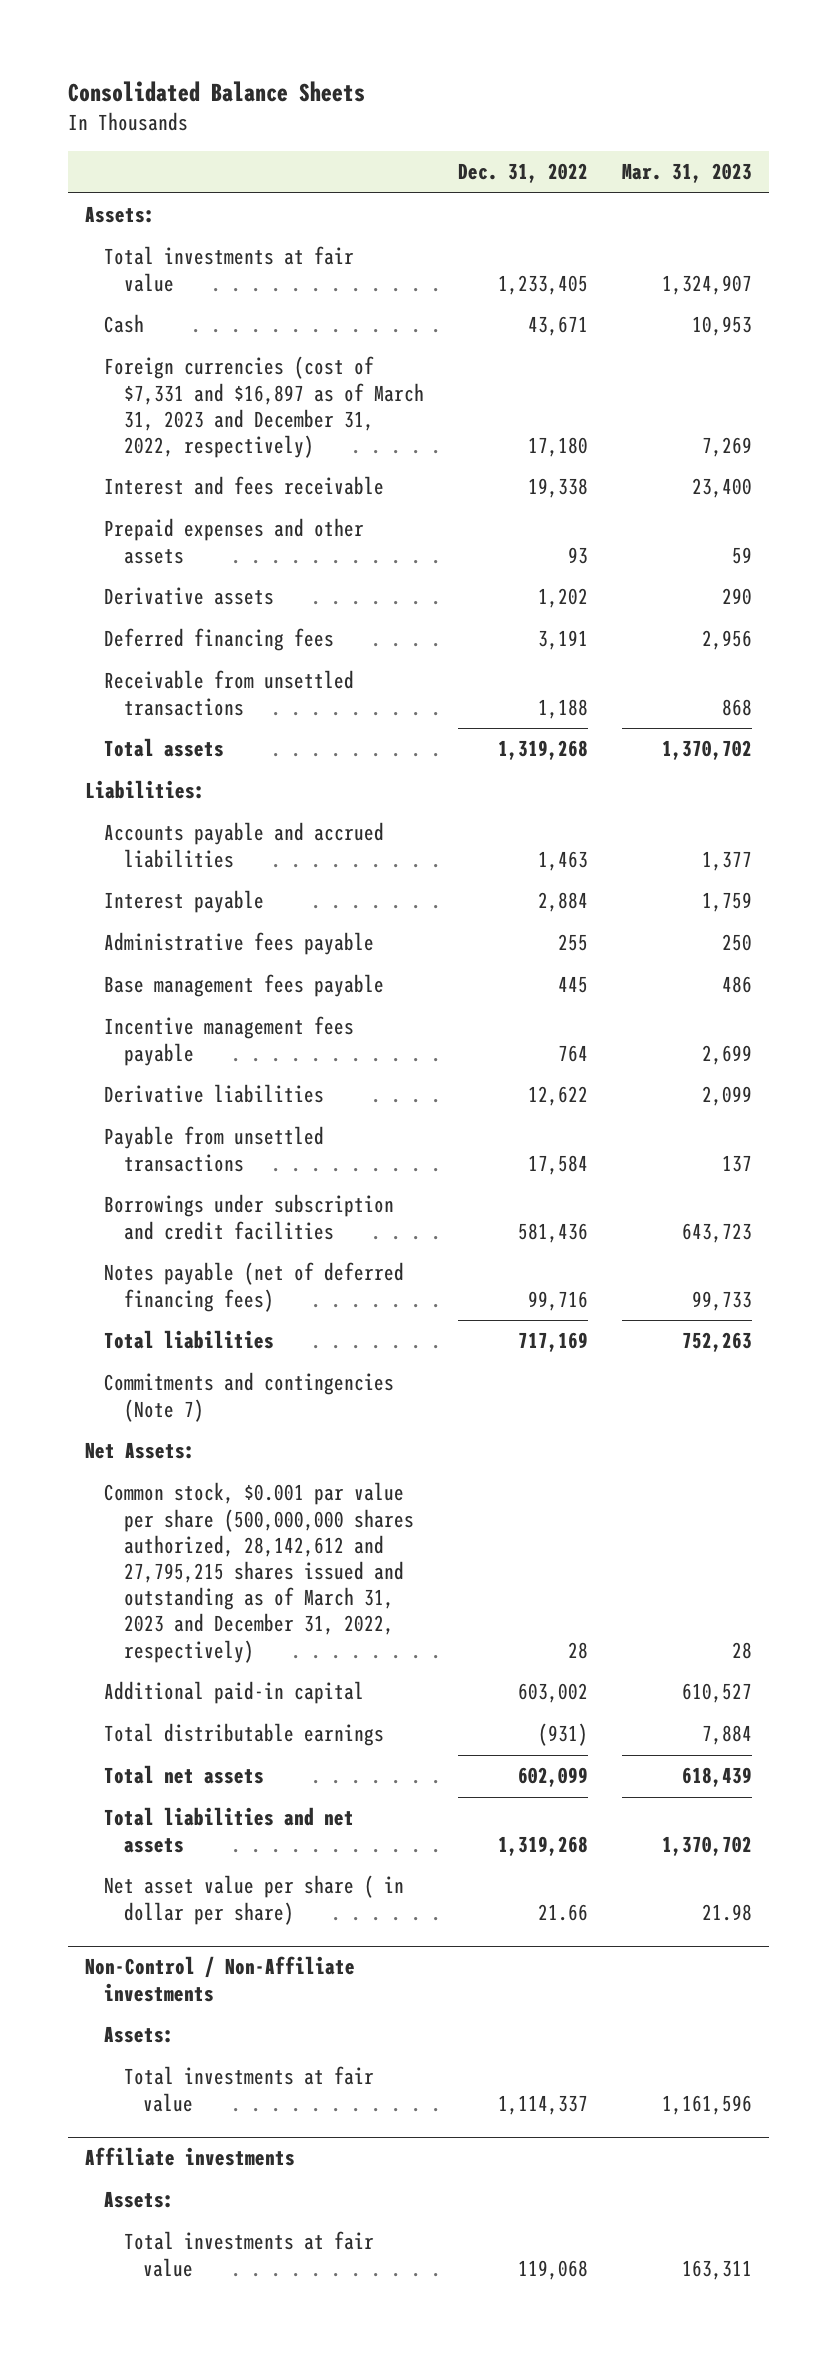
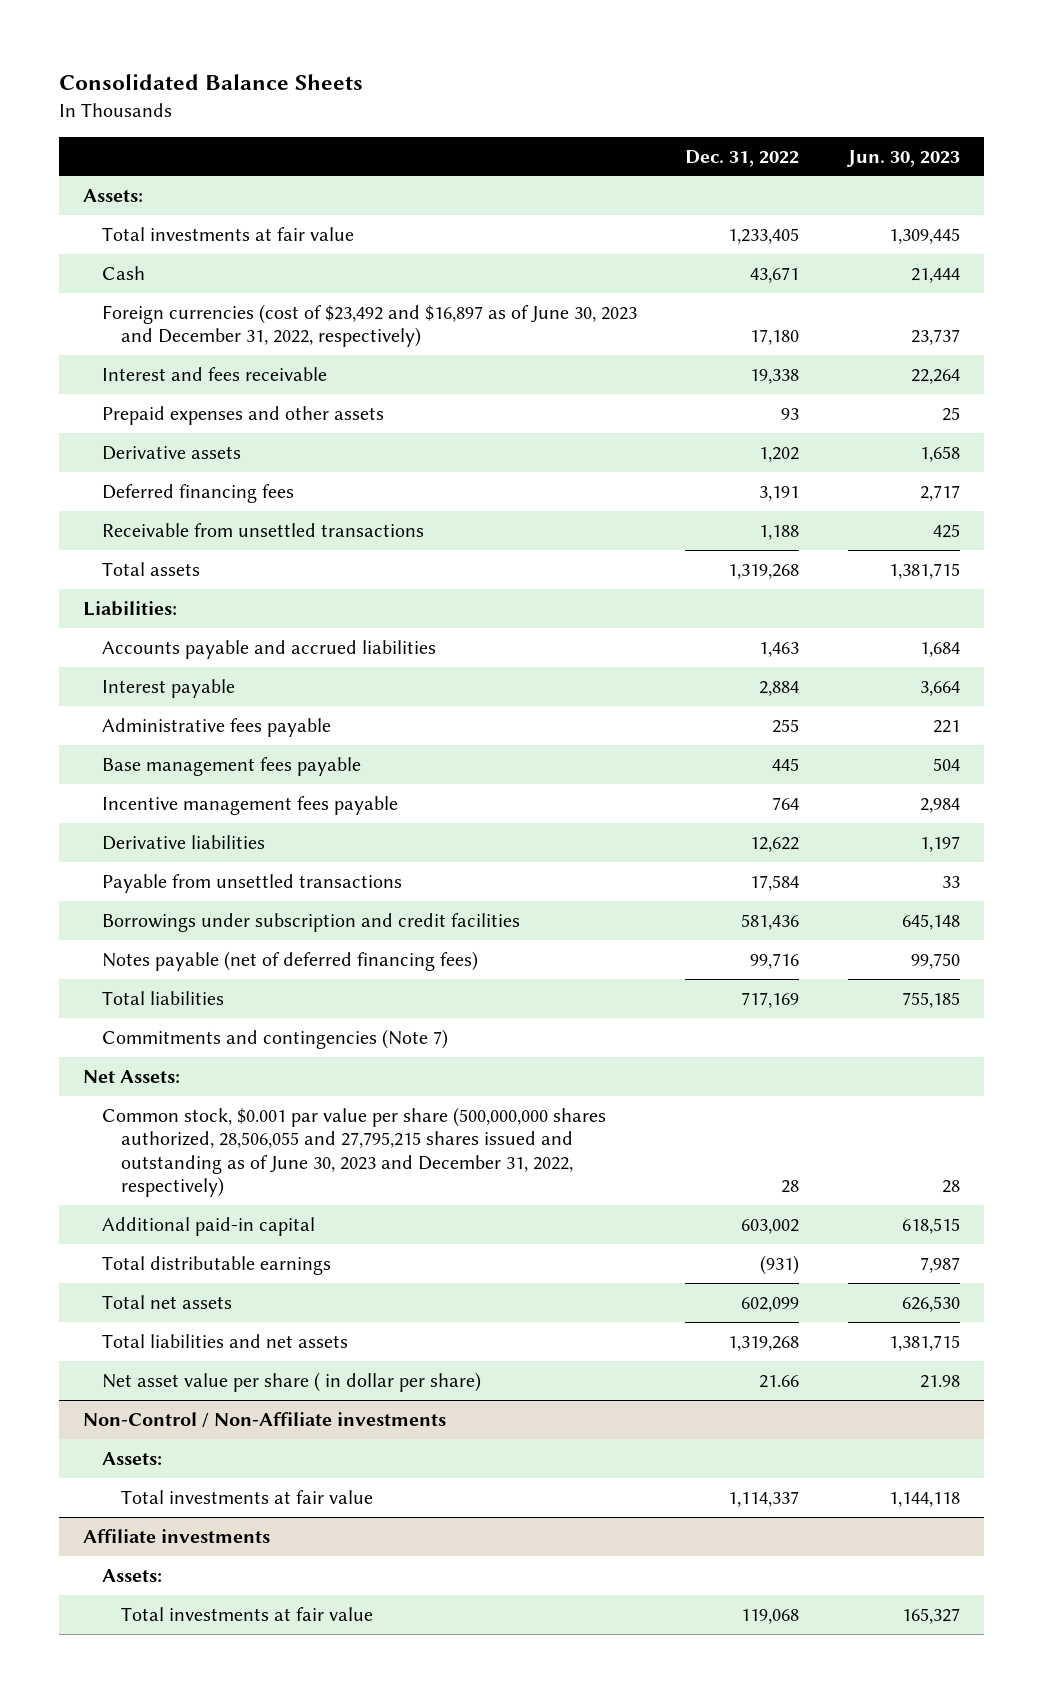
- | Dec. 31, 2022 | Mar. 31, 2023
+ | Dec. 31, 2022 | Jun. 30, 2023
- Foreign currencies (cost of $7,331 and $16,897 as of March 31, 2023 and December 31, 2022, respectively) | 17,180 | 7,269
+ Foreign currencies (cost of $23,492 and $16,897 as of June 30, 2023 and December 31, 2022, respectively) | 17,180 | 23,737
- Common stock, $0.001 par value per share (500,000,000 shares authorized, 28,142,612 and 27,795,215 shares issued and outstanding as of March 31, 2023 and December 31, 2022, respectively) | 28 | 28
+ Common stock, $0.001 par value per share (500,000,000 shares authorized, 28,506,055 and 27,795,215 shares issued and outstanding as of June 30, 2023 and December 31, 2022, respectively) | 28 | 28

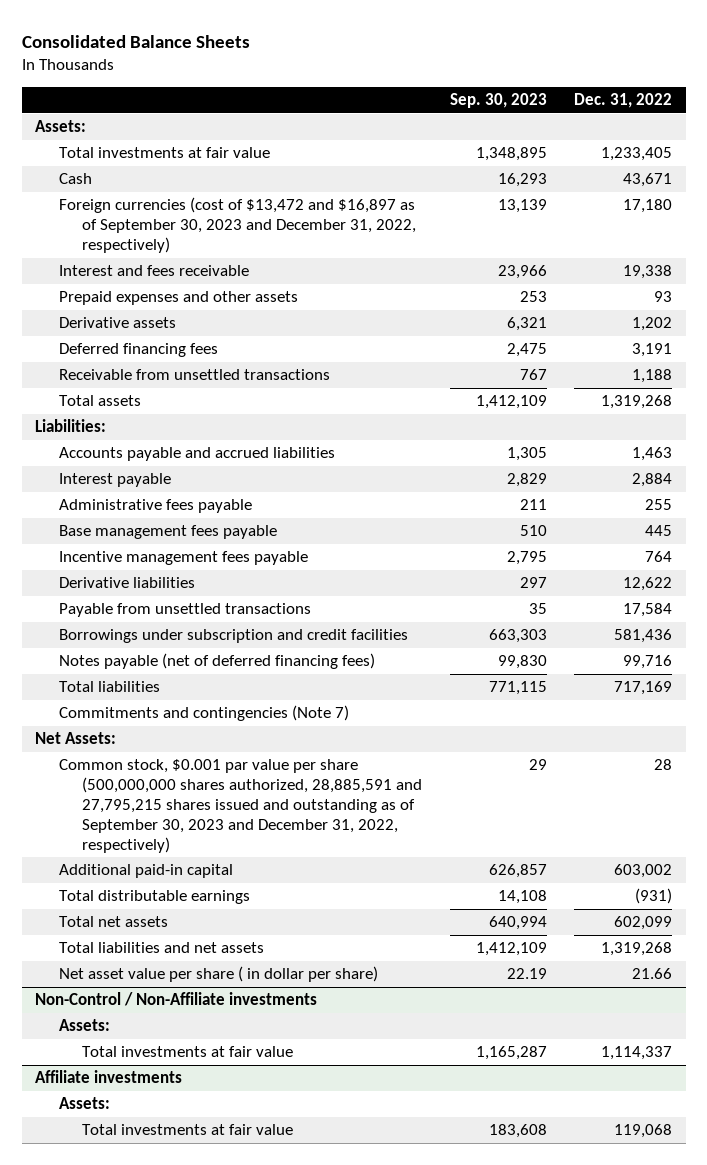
- | Dec. 31, 2022 | Jun. 30, 2023
+ | Sep. 30, 2023 | Dec. 31, 2022
- Foreign currencies (cost of $23,492 and $16,897 as of June 30, 2023 and December 31, 2022, respectively) | 17,180 | 23,737
+ Foreign currencies (cost of $13,472 and $16,897 as of September 30, 2023 and December 31, 2022, respectively) | 13,139 | 17,180
- Common stock, $0.001 par value per share (500,000,000 shares authorized, 28,506,055 and 27,795,215 shares issued and outstanding as of June 30, 2023 and December 31, 2022, respectively) | 28 | 28
+ Common stock, $0.001 par value per share (500,000,000 shares authorized, 28,885,591 and 27,795,215 shares issued and outstanding as of September 30, 2023 and December 31, 2022, respectively) | 29 | 28

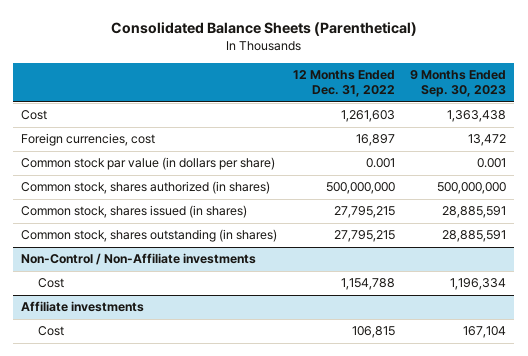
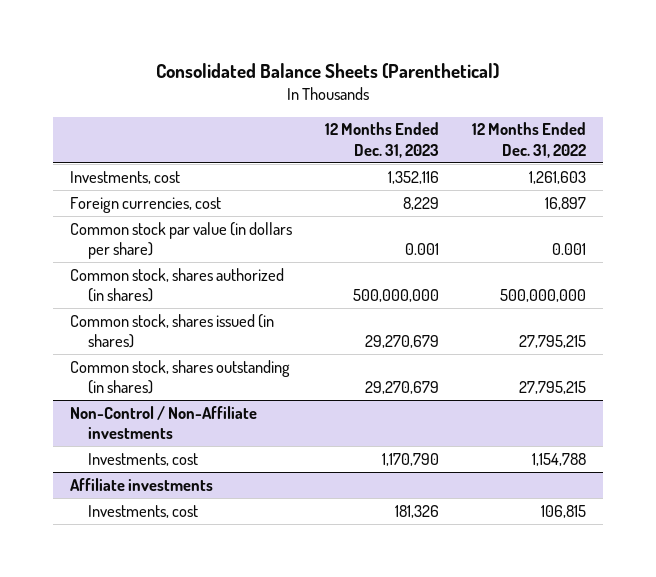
- | 12 Months Ended Dec. 31, 2022 | 9 Months Ended Sep. 30, 2023
+ | 12 Months Ended Dec. 31, 2023 | 12 Months Ended Dec. 31, 2022
- Cost | 1,261,603 | 1,363,438
+ Investments, cost | 1,352,116 | 1,261,603
@ Non-Control / Non-Affiliate investments
- Cost | 1,154,788 | 1,196,334
+ Investments, cost | 1,170,790 | 1,154,788
@ Affiliate investments
- Cost | 106,815 | 167,104
+ Investments, cost | 181,326 | 106,815

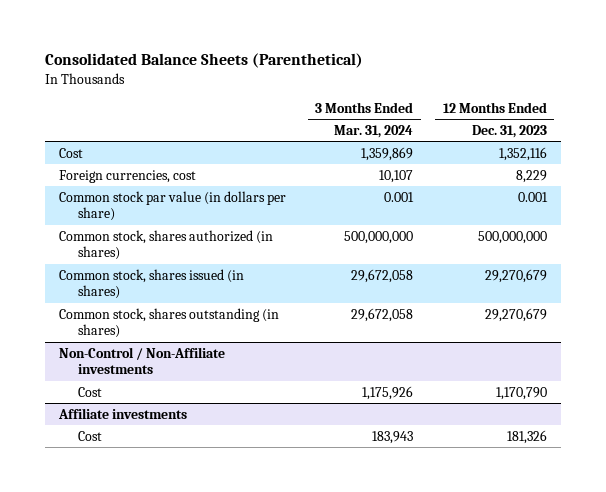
- | 12 Months Ended Dec. 31, 2023 | 12 Months Ended Dec. 31, 2022
+ | 3 Months Ended Mar. 31, 2024 | 12 Months Ended Dec. 31, 2023
- Investments, cost | 1,352,116 | 1,261,603
+ Cost | 1,359,869 | 1,352,116
@ Non-Control / Non-Affiliate investments
- Investments, cost | 1,170,790 | 1,154,788
+ Cost | 1,175,926 | 1,170,790
@ Affiliate investments
- Investments, cost | 181,326 | 106,815
+ Cost | 183,943 | 181,326

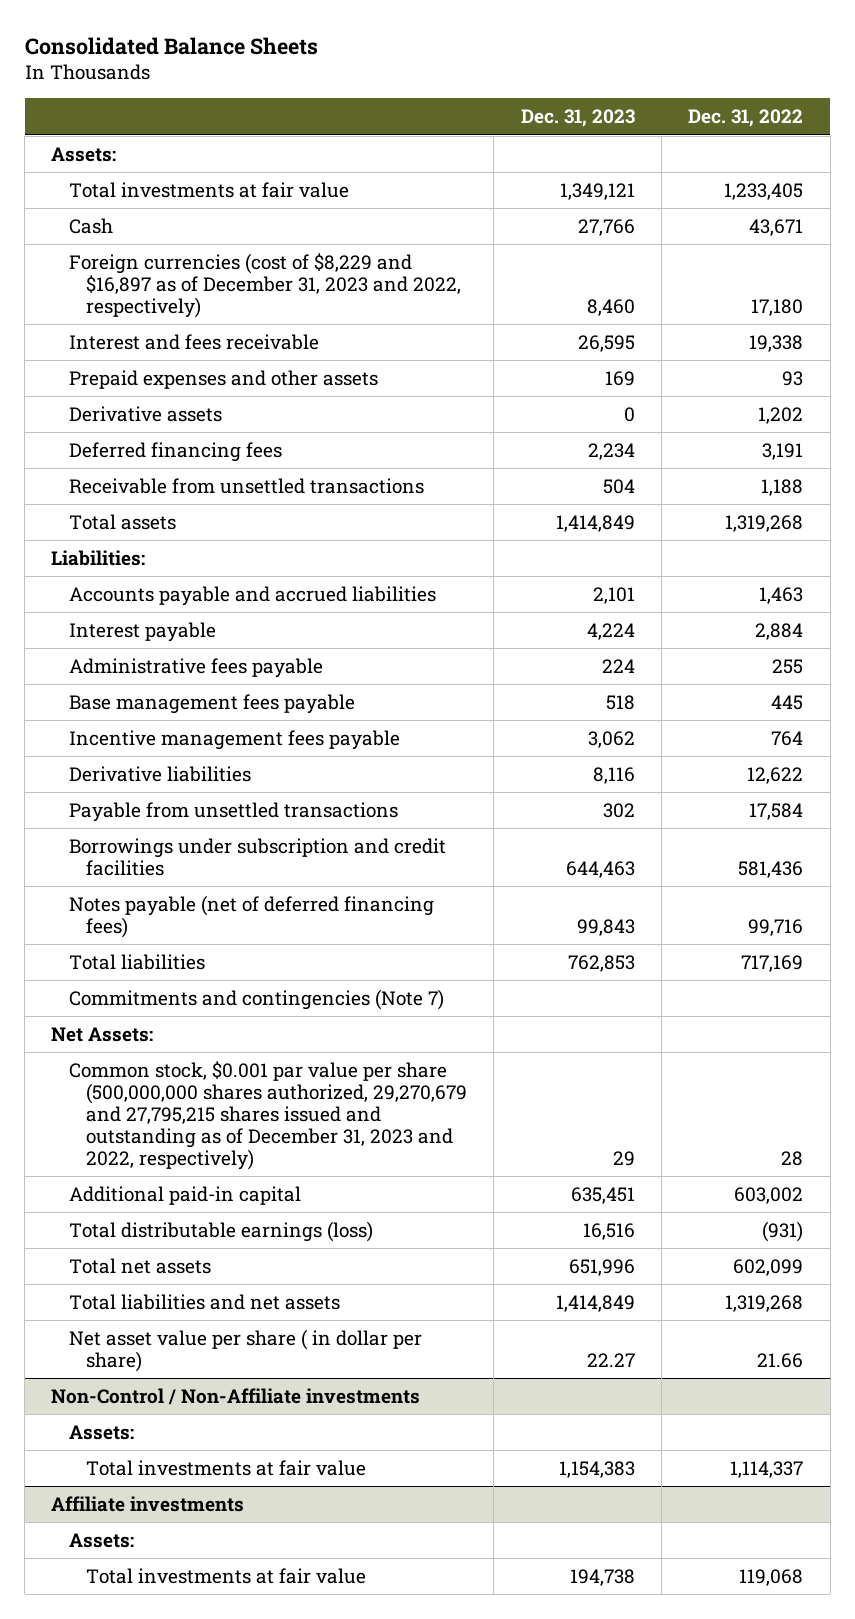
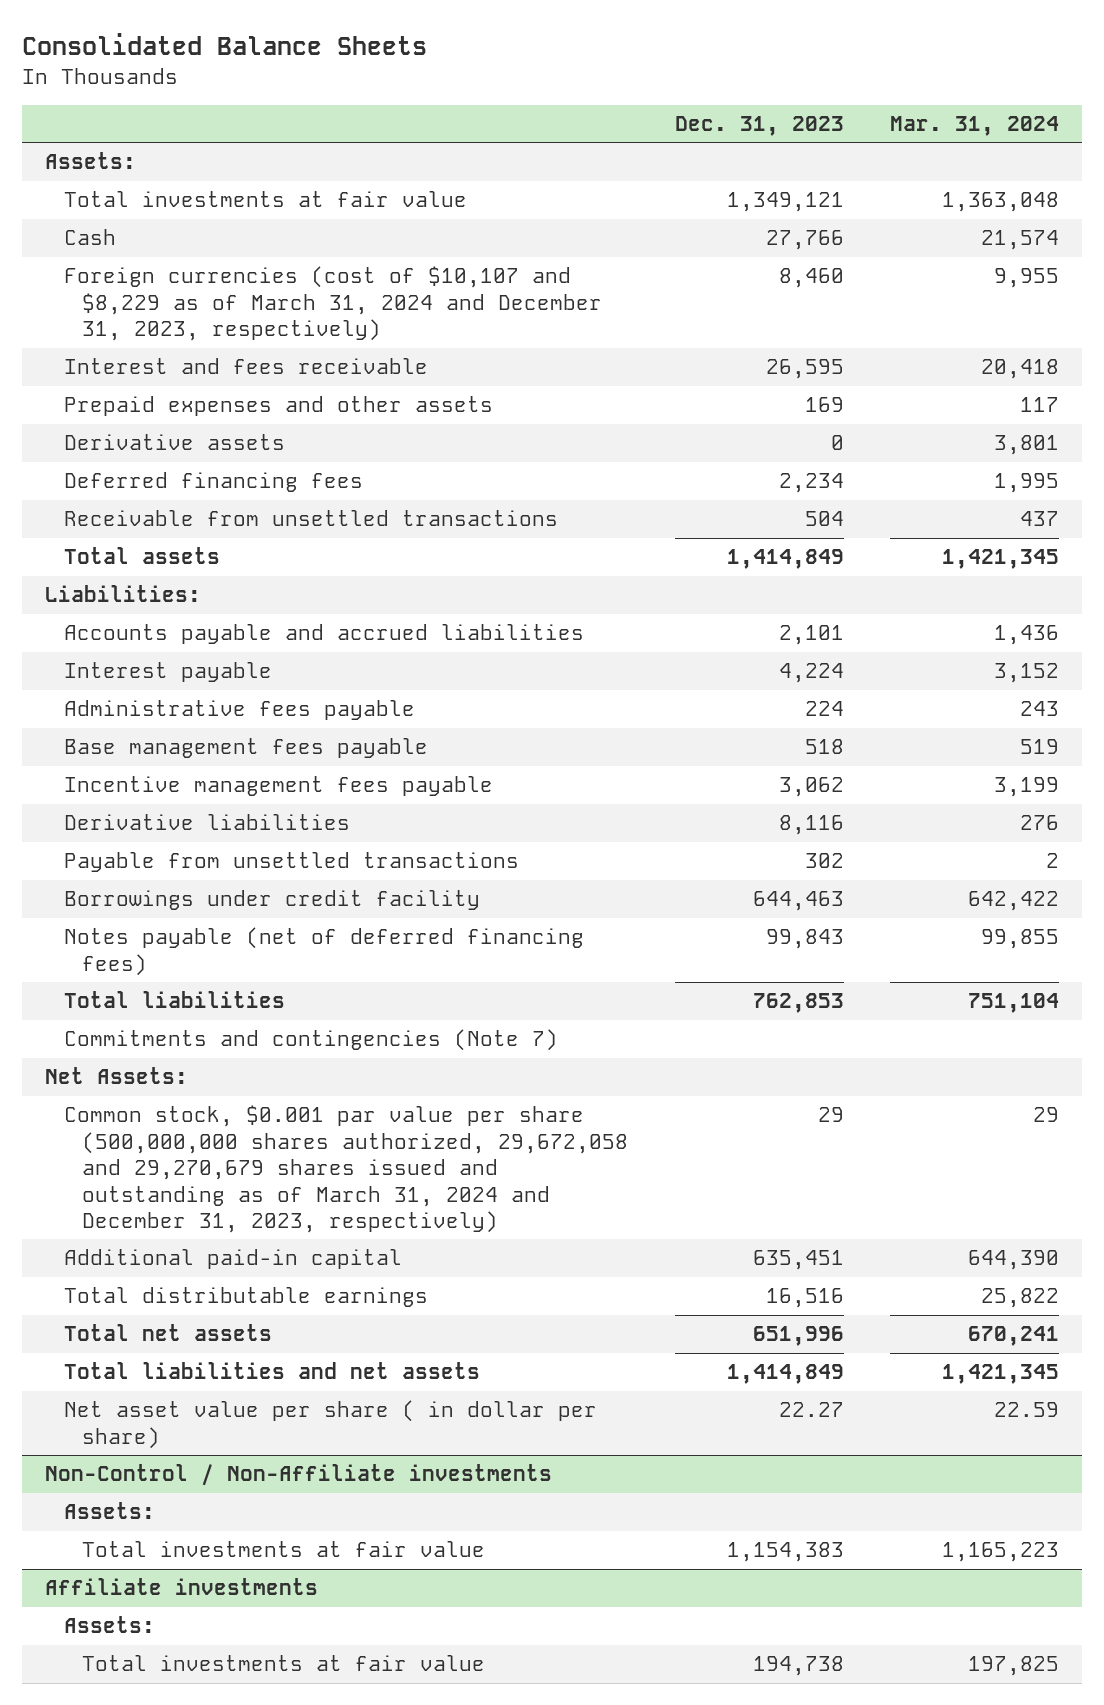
- | Dec. 31, 2023 | Dec. 31, 2022
+ | Dec. 31, 2023 | Mar. 31, 2024
- Foreign currencies (cost of $8,229 and $16,897 as of December 31, 2023 and 2022, respectively) | 8,460 | 17,180
+ Foreign currencies (cost of $10,107 and $8,229 as of March 31, 2024 and December 31, 2023, respectively) | 8,460 | 9,955
- Borrowings under subscription and credit facilities | 644,463 | 581,436
+ Borrowings under credit facility | 644,463 | 642,422
- Common stock, $0.001 par value per share (500,000,000 shares authorized, 29,270,679 and 27,795,215 shares issued and outstanding as of December 31, 2023 and 2022, respectively) | 29 | 28
+ Common stock, $0.001 par value per share (500,000,000 shares authorized, 29,672,058 and 29,270,679 shares issued and outstanding as of March 31, 2024 and December 31, 2023, respectively) | 29 | 29
- Total distributable earnings (loss) | 16,516 | (931)
+ Total distributable earnings | 16,516 | 25,822

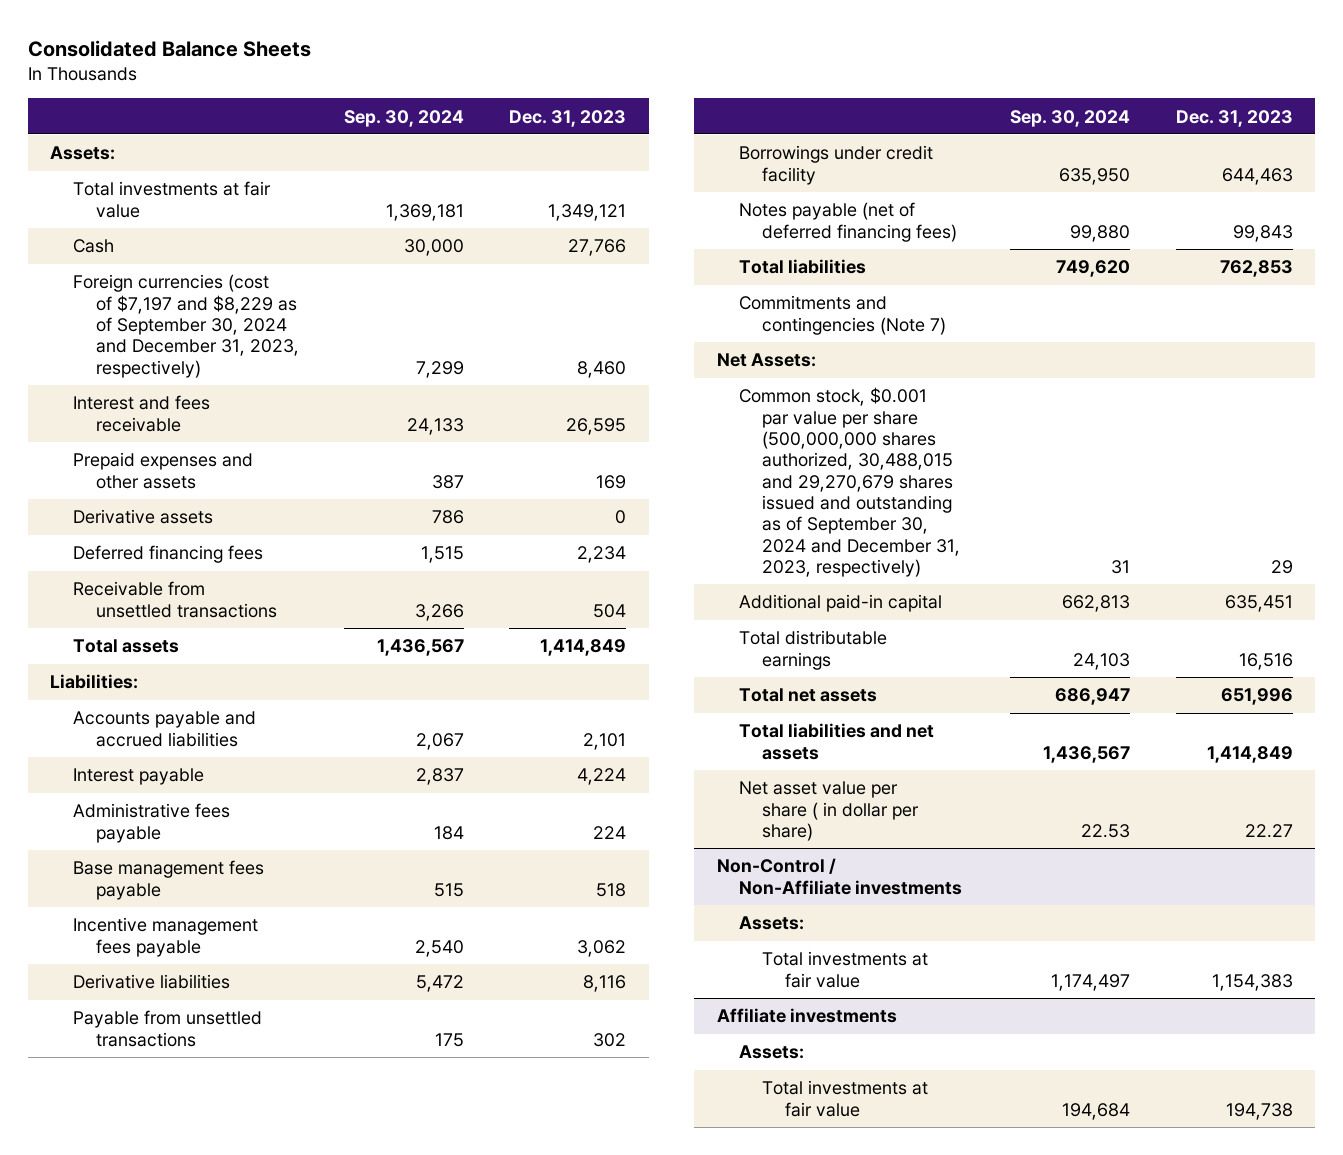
- | Dec. 31, 2023 | Mar. 31, 2024
+ | Sep. 30, 2024 | Dec. 31, 2023
- Foreign currencies (cost of $10,107 and $8,229 as of March 31, 2024 and December 31, 2023, respectively) | 8,460 | 9,955
+ Foreign currencies (cost of $7,197 and $8,229 as of September 30, 2024 and December 31, 2023, respectively) | 7,299 | 8,460
- Common stock, $0.001 par value per share (500,000,000 shares authorized, 29,672,058 and 29,270,679 shares issued and outstanding as of March 31, 2024 and December 31, 2023, respectively) | 29 | 29
+ Common stock, $0.001 par value per share (500,000,000 shares authorized, 30,488,015 and 29,270,679 shares issued and outstanding as of September 30, 2024 and December 31, 2023, respectively) | 31 | 29

